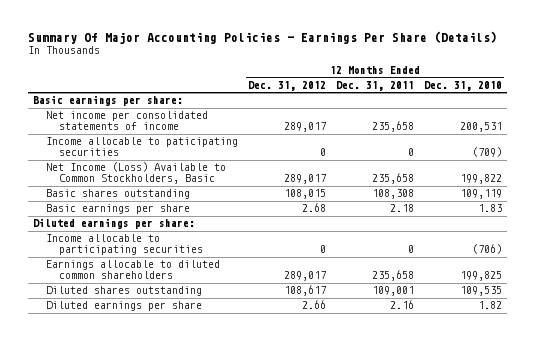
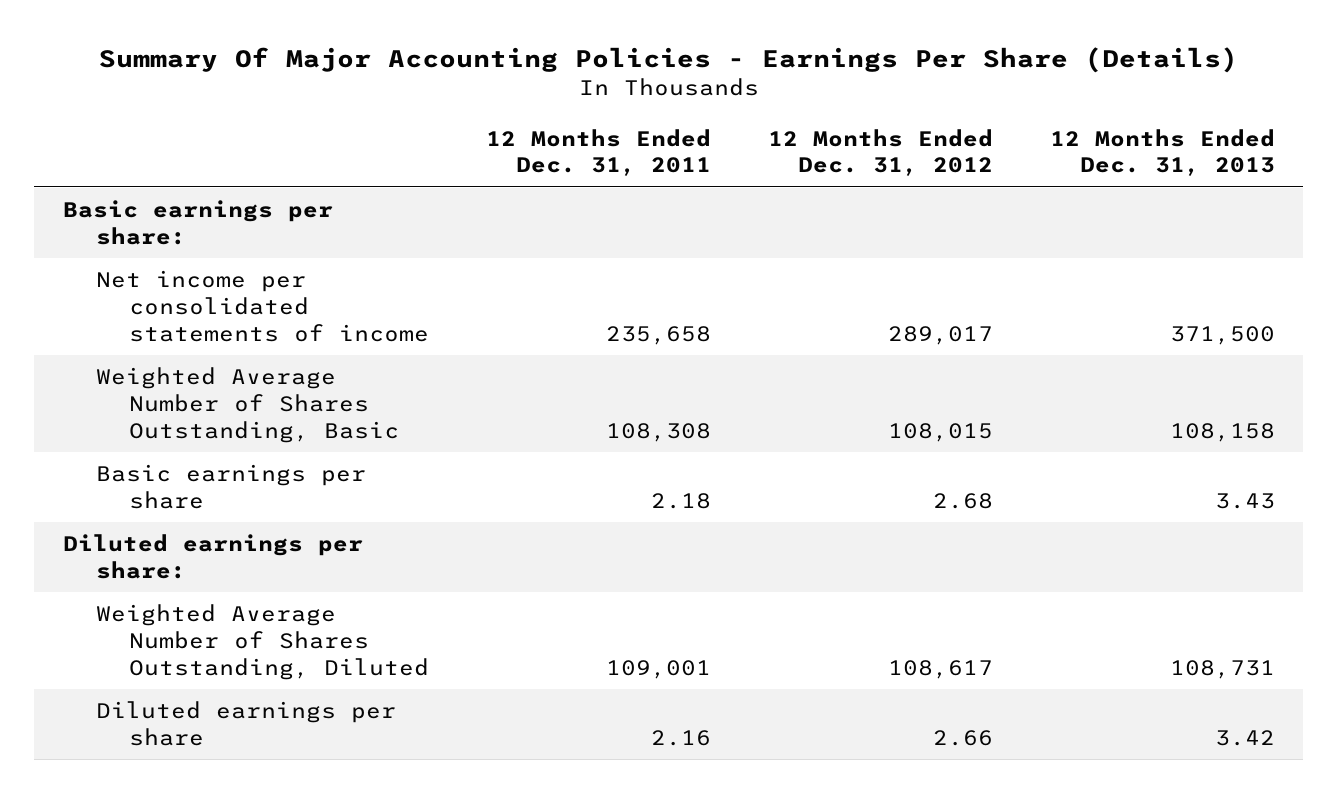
- | 12 Months Ended Dec. 31, 2012 | 12 Months Ended Dec. 31, 2011 | 12 Months Ended Dec. 31, 2010
+ | 12 Months Ended Dec. 31, 2011 | 12 Months Ended Dec. 31, 2012 | 12 Months Ended Dec. 31, 2013
- Income allocable to paticipating securities | 0 | 0 | (709)
- Net Income (Loss) Available to Common Stockholders, Basic | 289,017 | 235,658 | 199,822
- Basic shares outstanding | 108,015 | 108,308 | 109,119
+ Weighted Average Number of Shares Outstanding, Basic | 108,308 | 108,015 | 108,158
- Income allocable to participating securities | 0 | 0 | (706)
- Earnings allocable to diluted common shareholders | 289,017 | 235,658 | 199,825
- Diluted shares outstanding | 108,617 | 109,001 | 109,535
+ Weighted Average Number of Shares Outstanding, Diluted | 109,001 | 108,617 | 108,731

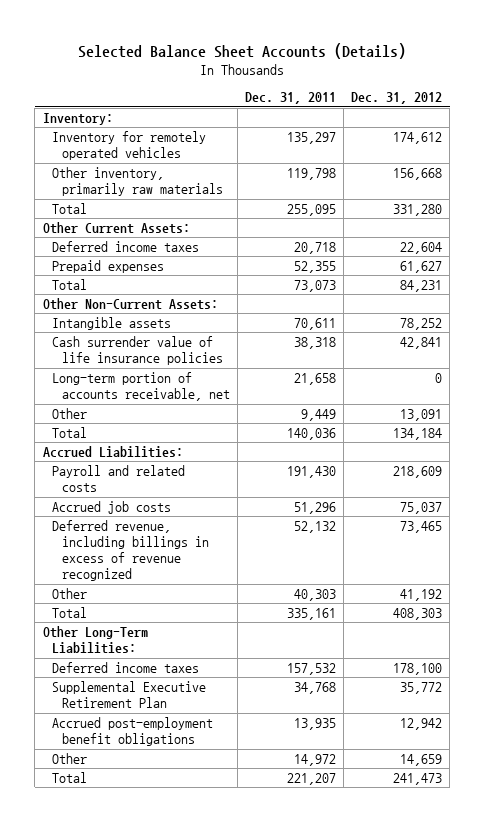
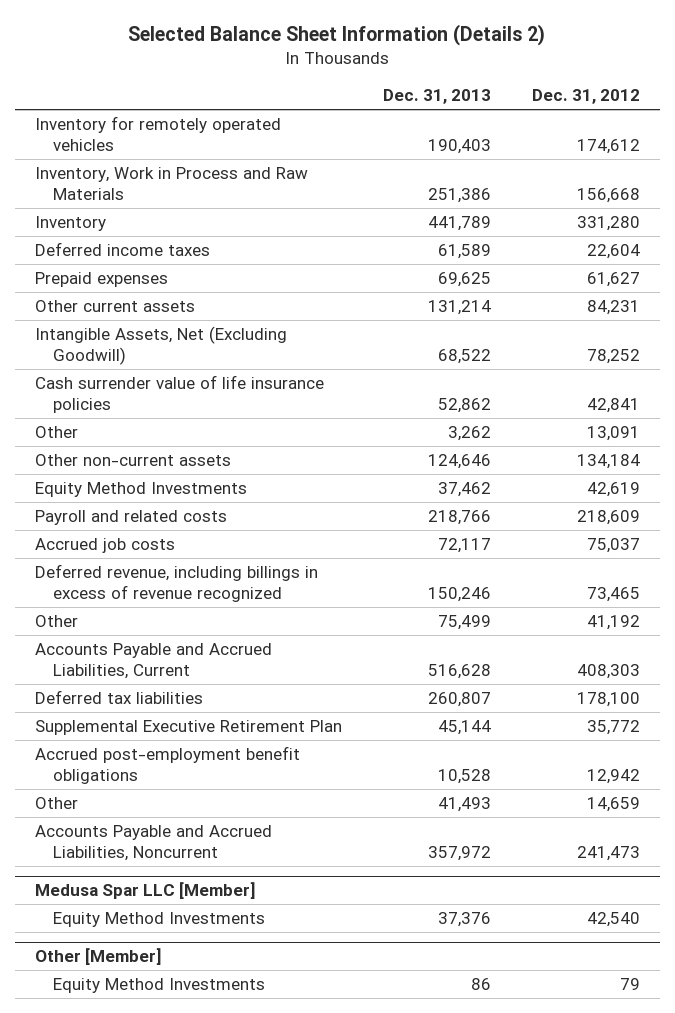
- Selected Balance Sheet Accounts (Details)
+ Selected Balance Sheet Information (Details 2)
- | Dec. 31, 2011 | Dec. 31, 2012
+ | Dec. 31, 2013 | Dec. 31, 2012
- Inventory:
- Other inventory, primarily raw materials | 119,798 | 156,668
- Total | 255,095 | 331,280
- Other Current Assets:
+ Inventory, Work in Process and Raw Materials | 251,386 | 156,668
+ Inventory | 441,789 | 331,280
- Total | 73,073 | 84,231
- Other Non-Current Assets:
- Intangible assets | 70,611 | 78,252
+ Other current assets | 131,214 | 84,231
+ Intangible Assets, Net (Excluding Goodwill) | 68,522 | 78,252
- Long-term portion of accounts receivable, net | 21,658 | 0
- Total | 140,036 | 134,184
- Accrued Liabilities:
+ Other non-current assets | 124,646 | 134,184
+ Equity Method Investments | 37,462 | 42,619
- Total | 335,161 | 408,303
- Other Long-Term Liabilities:
- Deferred income taxes | 157,532 | 178,100
+ Accounts Payable and Accrued Liabilities, Current | 516,628 | 408,303
+ Deferred tax liabilities | 260,807 | 178,100
- Total | 221,207 | 241,473
+ Accounts Payable and Accrued Liabilities, Noncurrent | 357,972 | 241,473
+ Medusa Spar LLC [Member]
+ Equity Method Investments | 37,376 | 42,540
+ Other [Member]
+ Equity Method Investments | 86 | 79

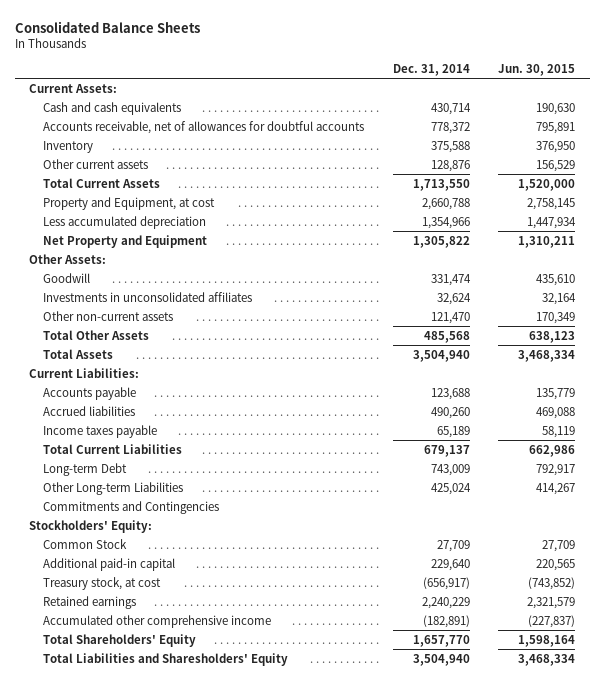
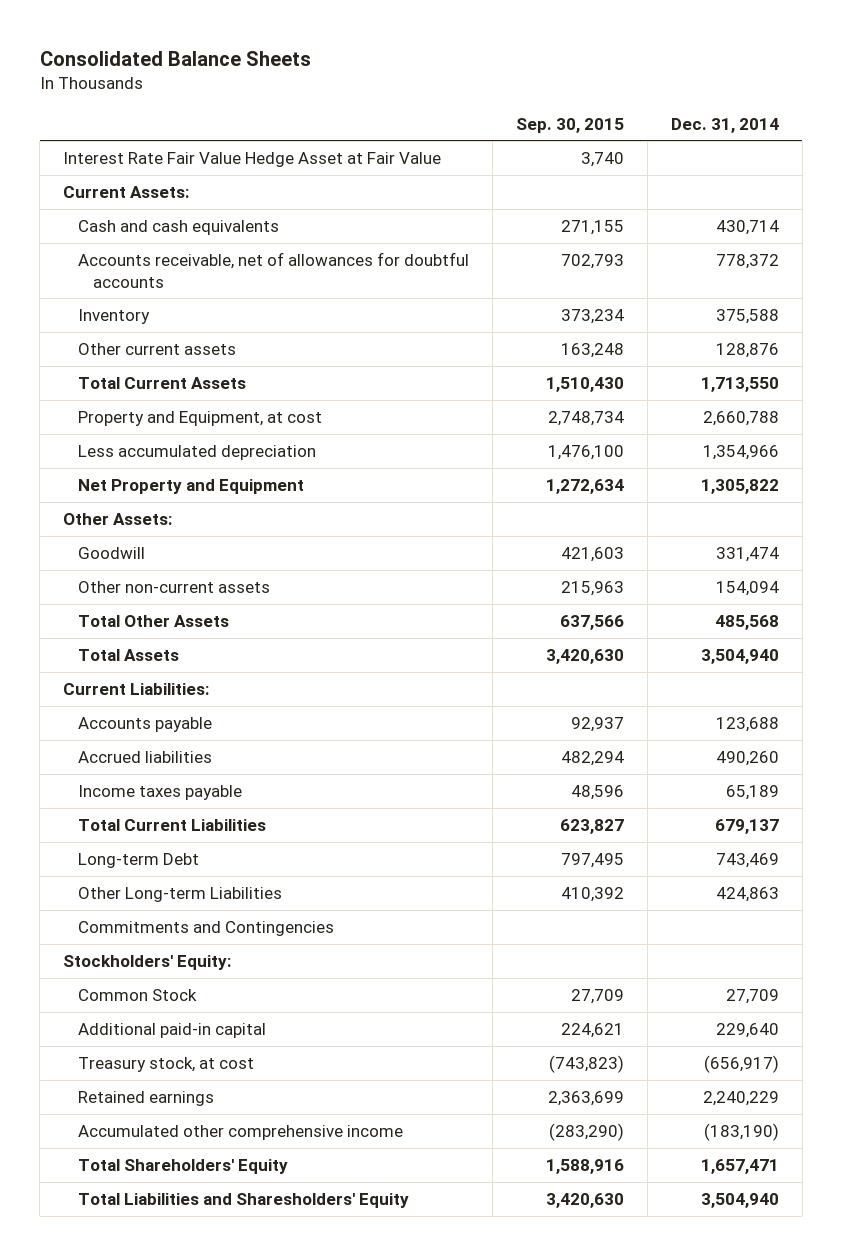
- | Dec. 31, 2014 | Jun. 30, 2015
+ | Sep. 30, 2015 | Dec. 31, 2014
+ Interest Rate Fair Value Hedge Asset at Fair Value | 3,740 |
- Investments in unconsolidated affiliates | 32,624 | 32,164
- Other non-current assets | 121,470 | 170,349
+ Other non-current assets | 215,963 | 154,094
- Long-term Debt | 743,009 | 792,917
- Other Long-term Liabilities | 425,024 | 414,267
+ Long-term Debt | 797,495 | 743,469
+ Other Long-term Liabilities | 410,392 | 424,863
- Accumulated other comprehensive income | (182,891) | (227,837)
- Total Shareholders' Equity | 1,657,770 | 1,598,164
+ Accumulated other comprehensive income | (283,290) | (183,190)
+ Total Shareholders' Equity | 1,588,916 | 1,657,471

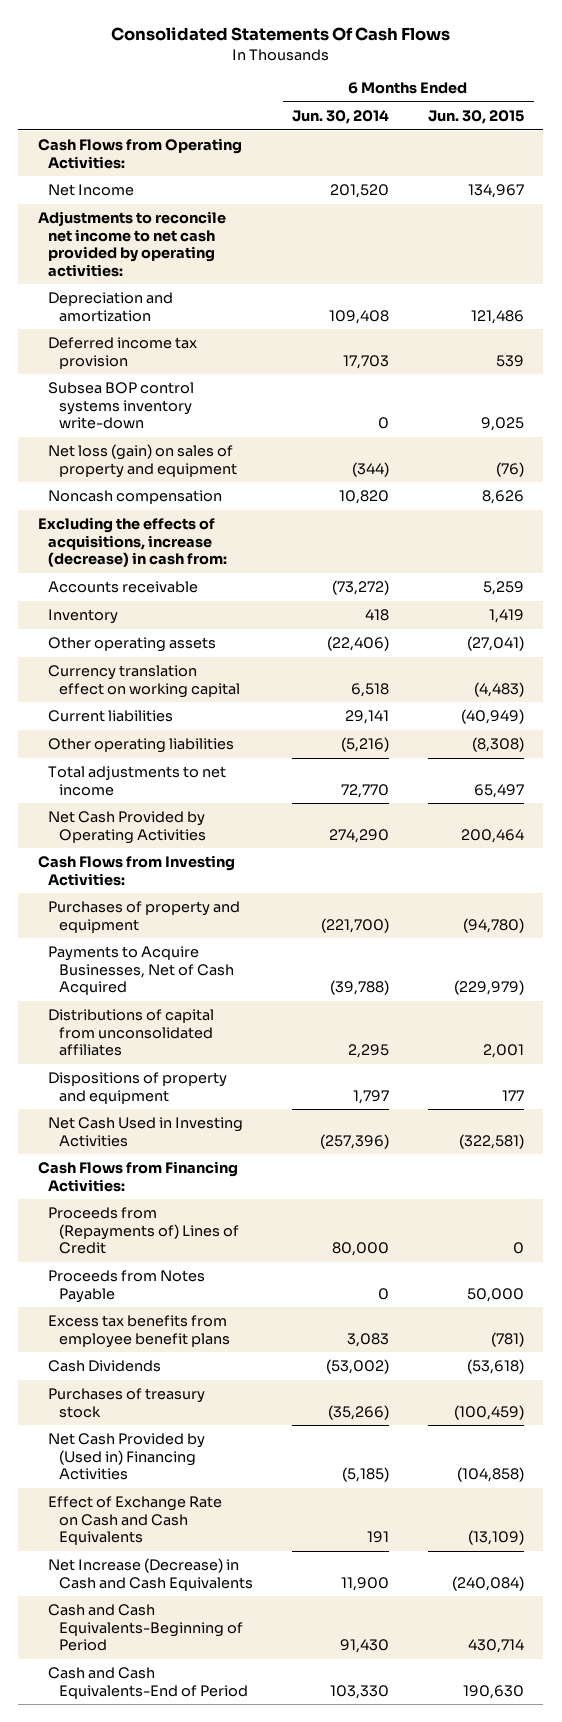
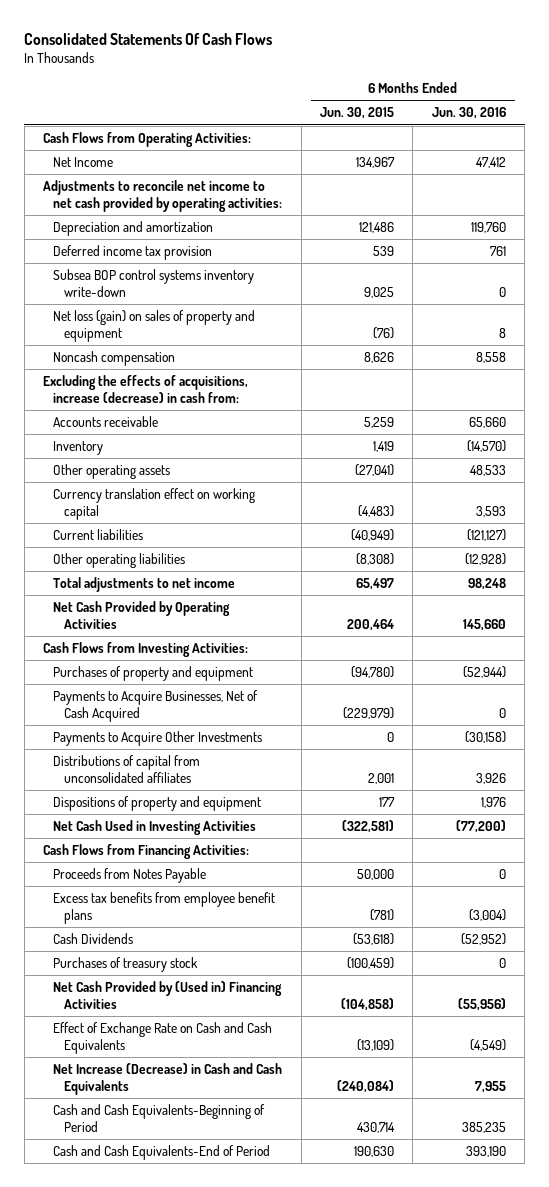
- | 6 Months Ended Jun. 30, 2014 | 6 Months Ended Jun. 30, 2015
+ | 6 Months Ended Jun. 30, 2015 | 6 Months Ended Jun. 30, 2016
+ Payments to Acquire Other Investments | 0 | (30,158)
- Proceeds from (Repayments of) Lines of Credit | 80,000 | 0

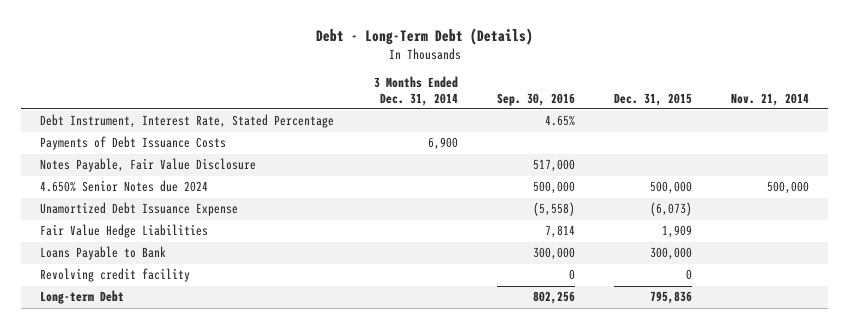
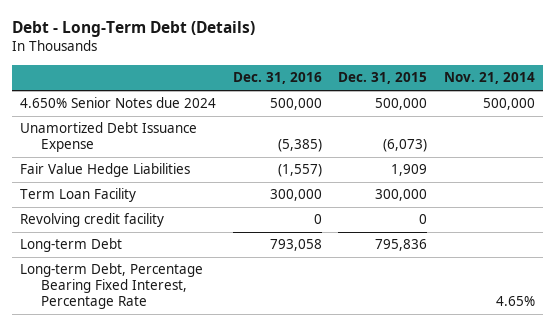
- | 3 Months Ended Dec. 31, 2014 | Sep. 30, 2016 | Dec. 31, 2015 | Nov. 21, 2014
+ | Dec. 31, 2016 | Dec. 31, 2015 | Nov. 21, 2014
- Debt Instrument, Interest Rate, Stated Percentage | | 4.65% | |
- Payments of Debt Issuance Costs | 6,900 | | |
- Notes Payable, Fair Value Disclosure | | 517,000 | |
- Loans Payable to Bank | | 300,000 | 300,000 |
+ Term Loan Facility | 300,000 | 300,000 |
+ Long-term Debt, Percentage Bearing Fixed Interest, Percentage Rate | | | 4.65%

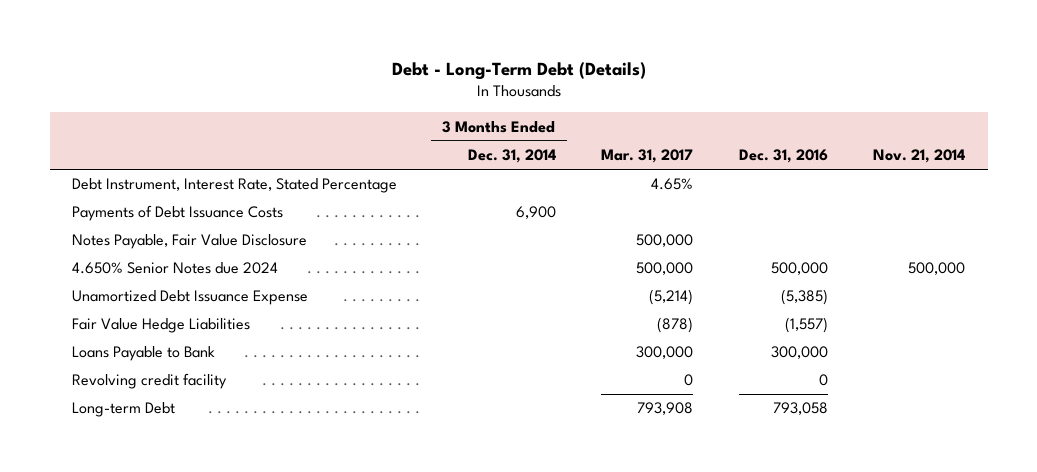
- | Dec. 31, 2016 | Dec. 31, 2015 | Nov. 21, 2014
+ | 3 Months Ended Dec. 31, 2014 | Mar. 31, 2017 | Dec. 31, 2016 | Nov. 21, 2014
+ Debt Instrument, Interest Rate, Stated Percentage | | 4.65% | |
+ Payments of Debt Issuance Costs | 6,900 | | |
+ Notes Payable, Fair Value Disclosure | | 500,000 | |
- Term Loan Facility | 300,000 | 300,000 |
+ Loans Payable to Bank | | 300,000 | 300,000 |
- Long-term Debt, Percentage Bearing Fixed Interest, Percentage Rate | | | 4.65%

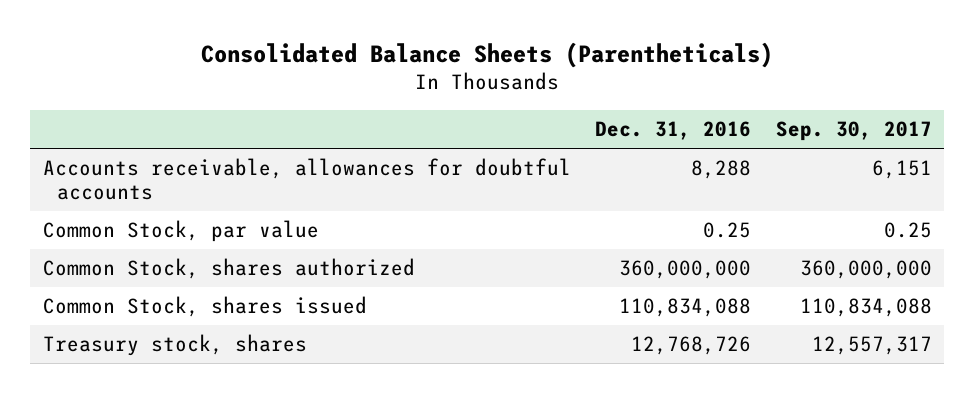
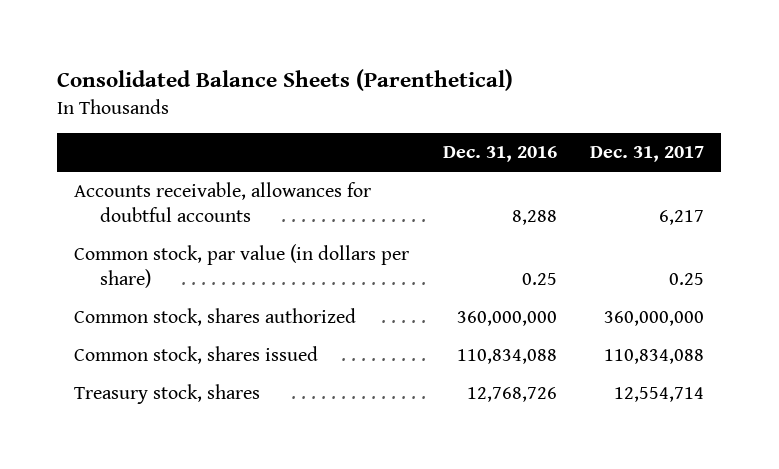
- Consolidated Balance Sheets (Parentheticals)
+ Consolidated Balance Sheets (Parenthetical)
- | Dec. 31, 2016 | Sep. 30, 2017
+ | Dec. 31, 2016 | Dec. 31, 2017
- Common Stock, par value | 0.25 | 0.25
- Common Stock, shares authorized | 360,000,000 | 360,000,000
- Common Stock, shares issued | 110,834,088 | 110,834,088
+ Common stock, par value (in dollars per share) | 0.25 | 0.25
+ Common stock, shares authorized | 360,000,000 | 360,000,000
+ Common stock, shares issued | 110,834,088 | 110,834,088

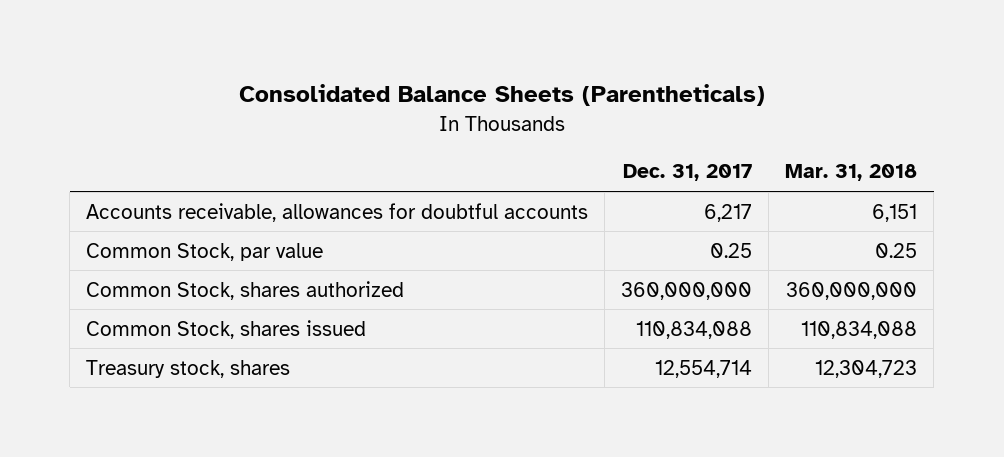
- Consolidated Balance Sheets (Parenthetical)
+ Consolidated Balance Sheets (Parentheticals)
- | Dec. 31, 2016 | Dec. 31, 2017
+ | Dec. 31, 2017 | Mar. 31, 2018
- Common stock, par value (in dollars per share) | 0.25 | 0.25
- Common stock, shares authorized | 360,000,000 | 360,000,000
- Common stock, shares issued | 110,834,088 | 110,834,088
+ Common Stock, par value | 0.25 | 0.25
+ Common Stock, shares authorized | 360,000,000 | 360,000,000
+ Common Stock, shares issued | 110,834,088 | 110,834,088

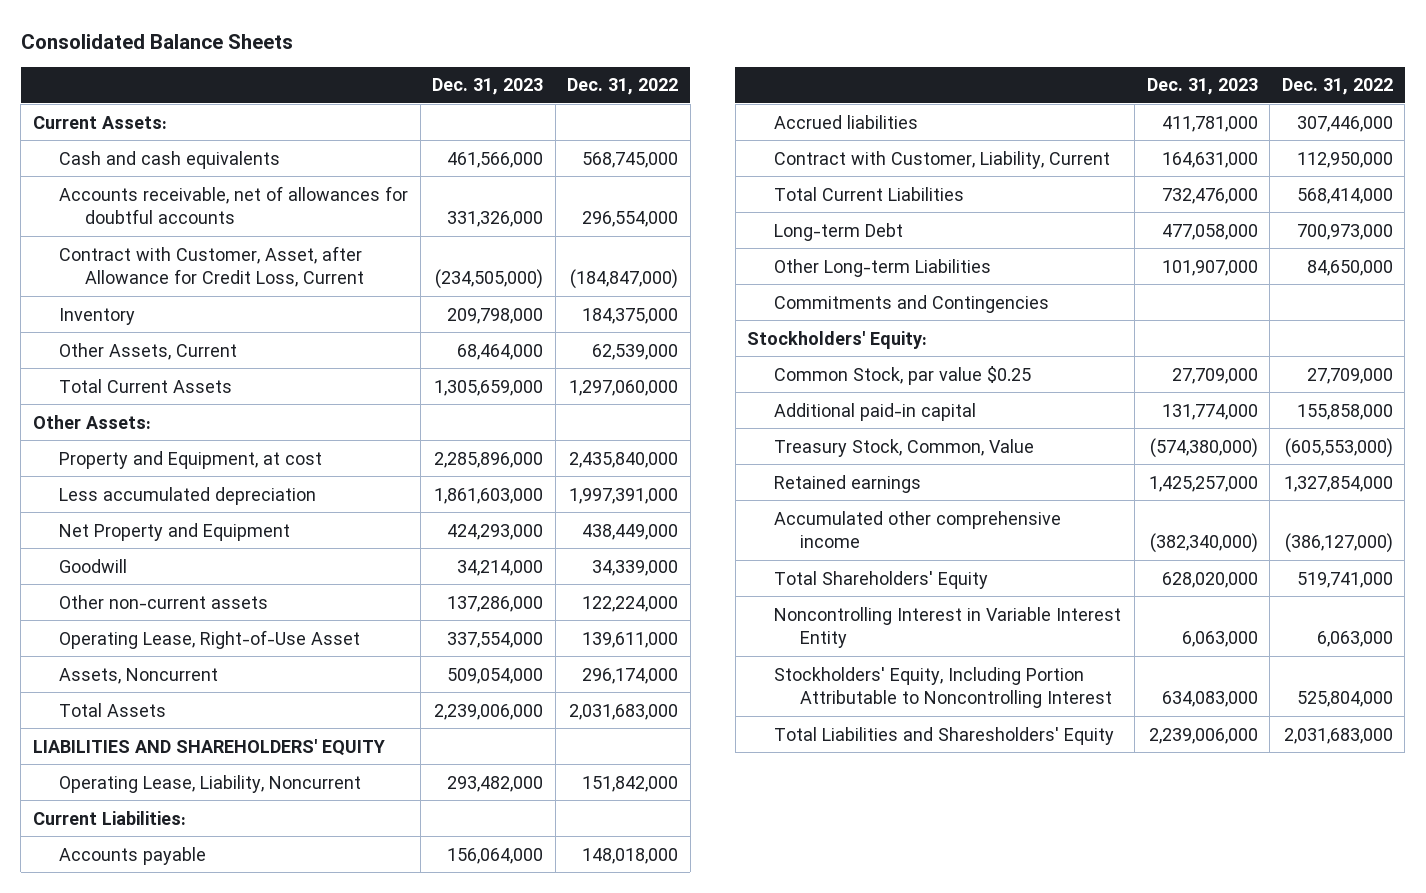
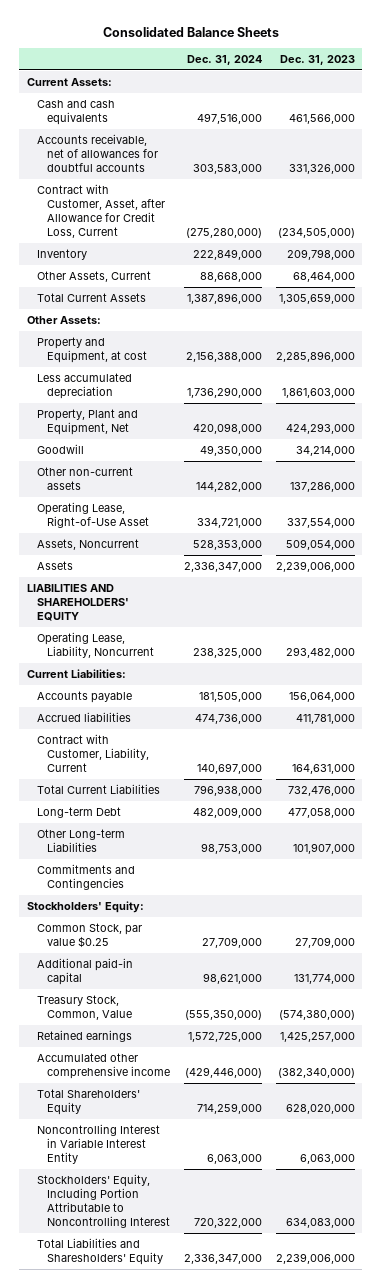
- | Dec. 31, 2023 | Dec. 31, 2022
+ | Dec. 31, 2024 | Dec. 31, 2023
- Net Property and Equipment | 424,293,000 | 438,449,000
+ Property, Plant and Equipment, Net | 420,098,000 | 424,293,000
- Total Assets | 2,239,006,000 | 2,031,683,000
+ Assets | 2,336,347,000 | 2,239,006,000

